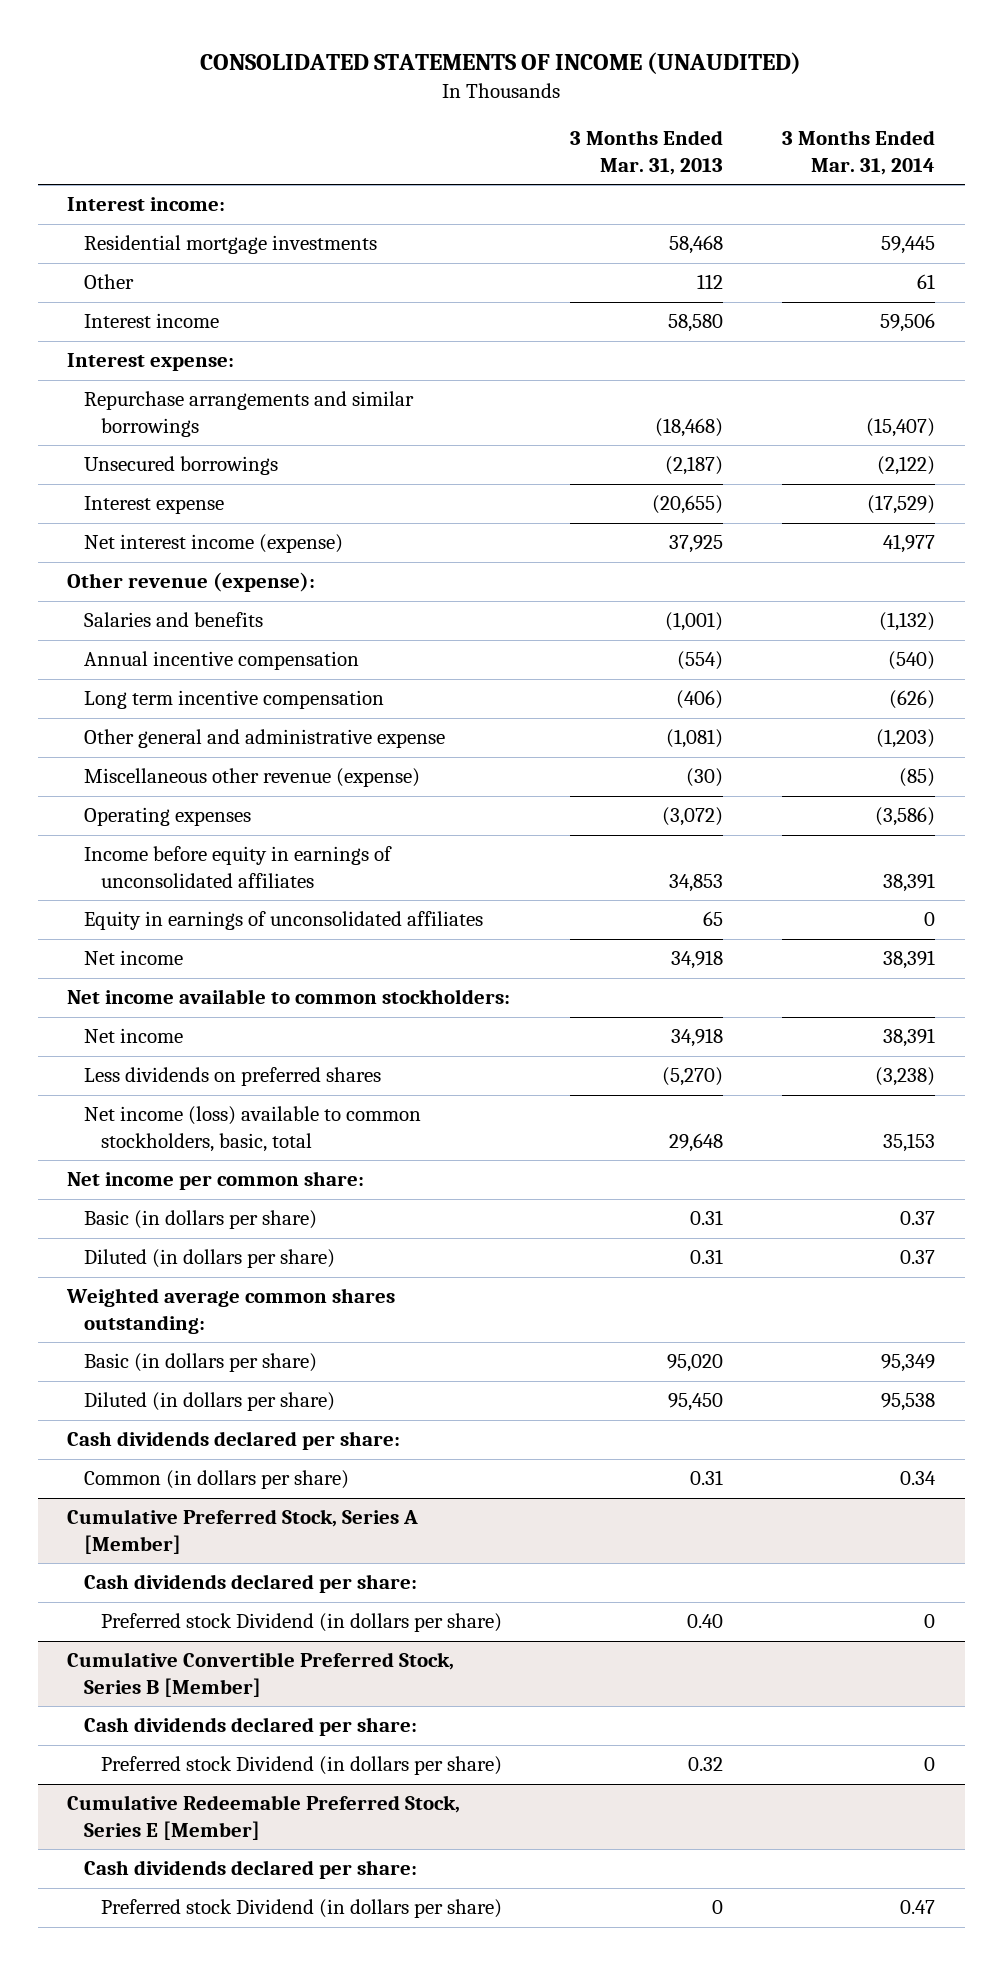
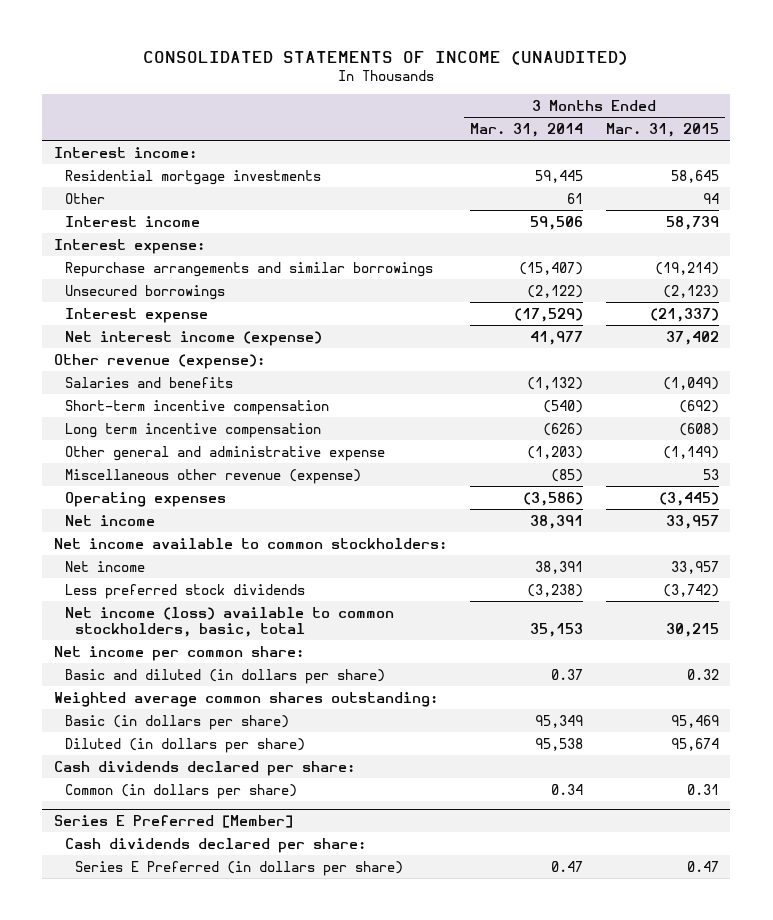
- | 3 Months Ended Mar. 31, 2013 | 3 Months Ended Mar. 31, 2014
+ | 3 Months Ended Mar. 31, 2014 | 3 Months Ended Mar. 31, 2015
- Annual incentive compensation | (554) | (540)
+ Short-term incentive compensation | (540) | (692)
- Income before equity in earnings of unconsolidated affiliates | 34,853 | 38,391
- Equity in earnings of unconsolidated affiliates | 65 | 0
- Less dividends on preferred shares | (5,270) | (3,238)
+ Less preferred stock dividends | (3,238) | (3,742)
- Basic (in dollars per share) | 0.31 | 0.37
- Diluted (in dollars per share) | 0.31 | 0.37
+ Basic and diluted (in dollars per share) | 0.37 | 0.32
- Cumulative Preferred Stock, Series A [Member]
- Cash dividends declared per share:
- Preferred stock Dividend (in dollars per share) | 0.40 | 0
- Cumulative Convertible Preferred Stock, Series B [Member]
- Cash dividends declared per share:
- Preferred stock Dividend (in dollars per share) | 0.32 | 0
- Cumulative Redeemable Preferred Stock, Series E [Member]
+ Series E Preferred [Member]
- Preferred stock Dividend (in dollars per share) | 0 | 0.47
+ Series E Preferred (in dollars per share) | 0.47 | 0.47

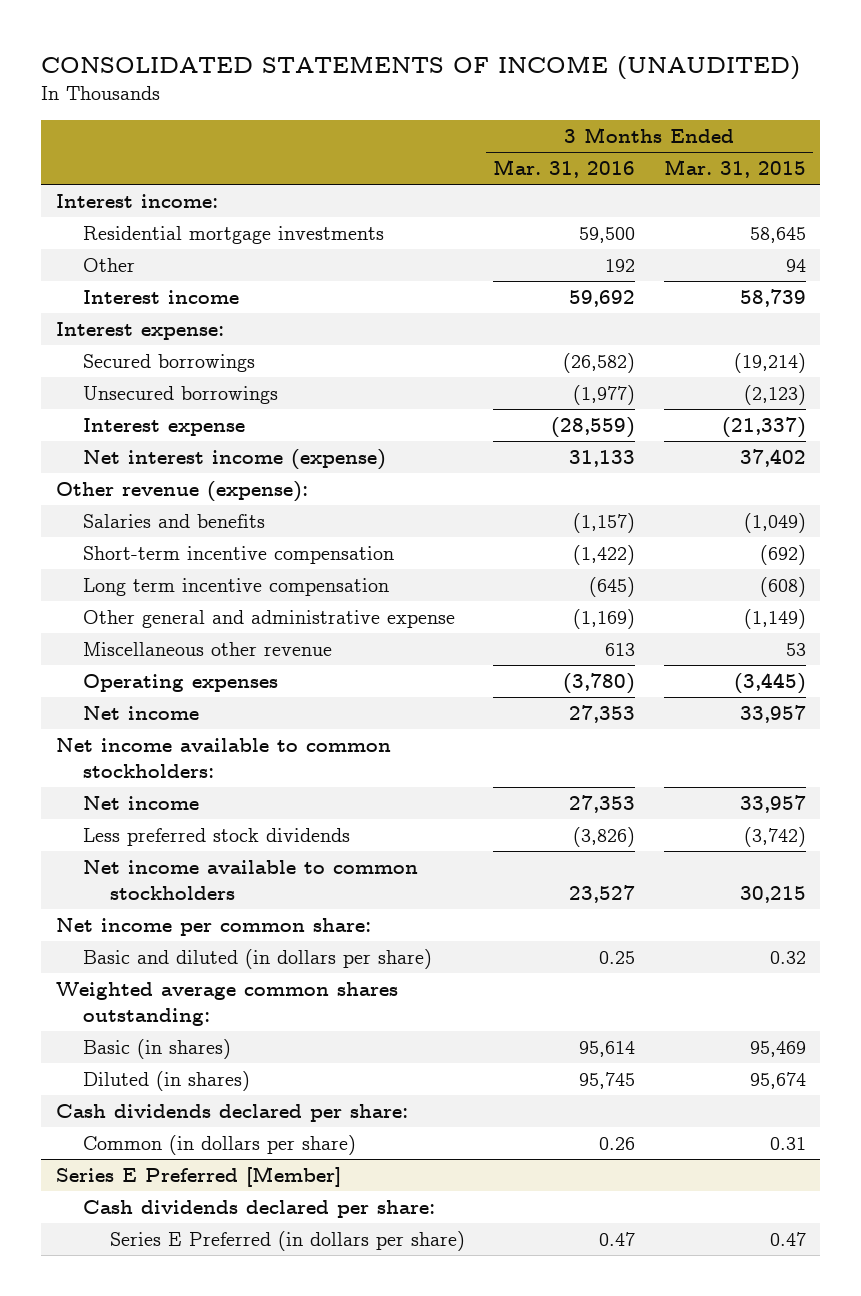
- | 3 Months Ended Mar. 31, 2014 | 3 Months Ended Mar. 31, 2015
+ | 3 Months Ended Mar. 31, 2016 | 3 Months Ended Mar. 31, 2015
- Repurchase arrangements and similar borrowings | (15,407) | (19,214)
+ Secured borrowings | (26,582) | (19,214)
- Miscellaneous other revenue (expense) | (85) | 53
+ Miscellaneous other revenue | 613 | 53
- Net income (loss) available to common stockholders, basic, total | 35,153 | 30,215
+ Net income available to common stockholders | 23,527 | 30,215
- Basic (in dollars per share) | 95,349 | 95,469
- Diluted (in dollars per share) | 95,538 | 95,674
+ Basic (in shares) | 95,614 | 95,469
+ Diluted (in shares) | 95,745 | 95,674

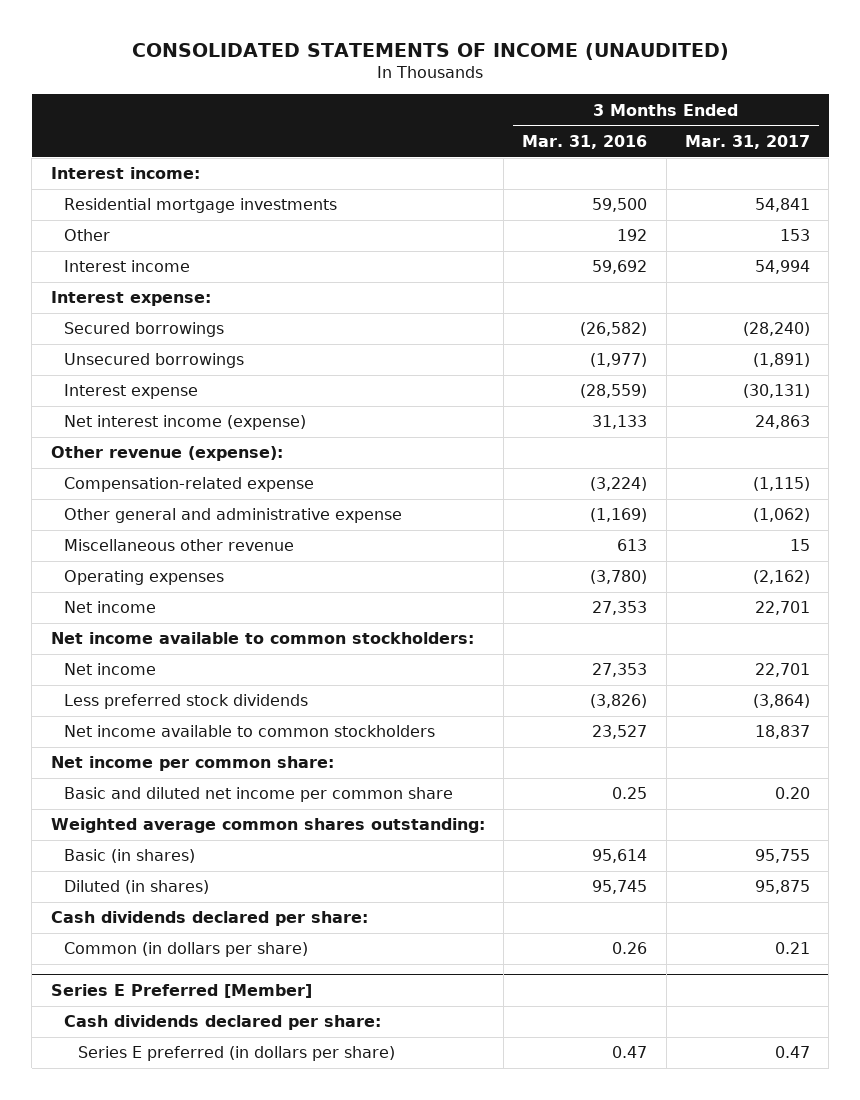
- | 3 Months Ended Mar. 31, 2016 | 3 Months Ended Mar. 31, 2015
+ | 3 Months Ended Mar. 31, 2016 | 3 Months Ended Mar. 31, 2017
- Salaries and benefits | (1,157) | (1,049)
- Short-term incentive compensation | (1,422) | (692)
- Long term incentive compensation | (645) | (608)
+ Compensation-related expense | (3,224) | (1,115)
- Basic and diluted (in dollars per share) | 0.25 | 0.32
+ Basic and diluted net income per common share | 0.25 | 0.20
@ Series E Preferred [Member]
- Series E Preferred (in dollars per share) | 0.47 | 0.47
+ Series E preferred (in dollars per share) | 0.47 | 0.47

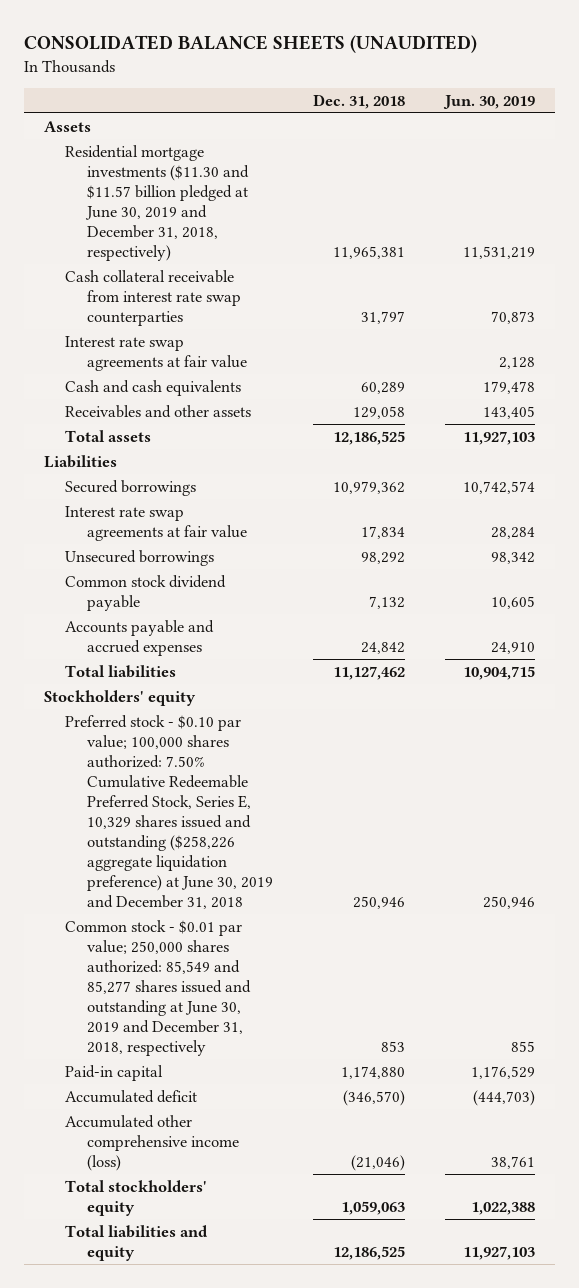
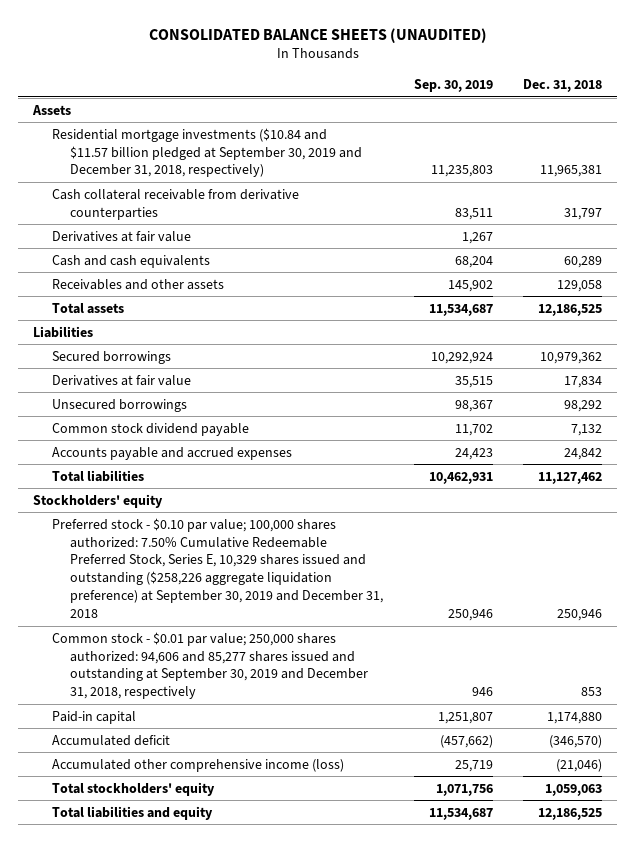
- | Dec. 31, 2018 | Jun. 30, 2019
+ | Sep. 30, 2019 | Dec. 31, 2018
- Residential mortgage investments ($11.30 and $11.57 billion pledged at June 30, 2019 and December 31, 2018, respectively) | 11,965,381 | 11,531,219
- Cash collateral receivable from interest rate swap counterparties | 31,797 | 70,873
- Interest rate swap agreements at fair value | | 2,128
+ Residential mortgage investments ($10.84 and $11.57 billion pledged at September 30, 2019 and December 31, 2018, respectively) | 11,235,803 | 11,965,381
+ Cash collateral receivable from derivative counterparties | 83,511 | 31,797
+ Derivatives at fair value | 1,267 |
- Interest rate swap agreements at fair value | 17,834 | 28,284
+ Derivatives at fair value | 35,515 | 17,834
- Preferred stock - $0.10 par value; 100,000 shares authorized: 7.50% Cumulative Redeemable Preferred Stock, Series E, 10,329 shares issued and outstanding ($258,226 aggregate liquidation preference) at June 30, 2019 and December 31, 2018 | 250,946 | 250,946
- Common stock - $0.01 par value; 250,000 shares authorized: 85,549 and 85,277 shares issued and outstanding at June 30, 2019 and December 31, 2018, respectively | 853 | 855
+ Preferred stock - $0.10 par value; 100,000 shares authorized: 7.50% Cumulative Redeemable Preferred Stock, Series E, 10,329 shares issued and outstanding ($258,226 aggregate liquidation preference) at September 30, 2019 and December 31, 2018 | 250,946 | 250,946
+ Common stock - $0.01 par value; 250,000 shares authorized: 94,606 and 85,277 shares issued and outstanding at September 30, 2019 and December 31, 2018, respectively | 946 | 853

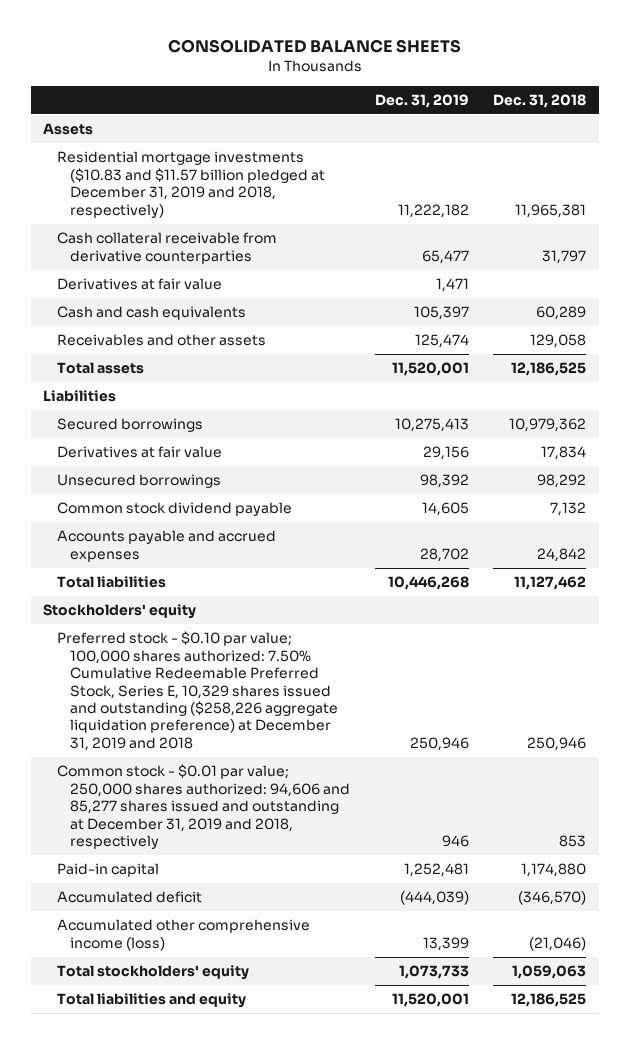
- CONSOLIDATED BALANCE SHEETS (UNAUDITED)
+ CONSOLIDATED BALANCE SHEETS
- | Sep. 30, 2019 | Dec. 31, 2018
+ | Dec. 31, 2019 | Dec. 31, 2018
- Residential mortgage investments ($10.84 and $11.57 billion pledged at September 30, 2019 and December 31, 2018, respectively) | 11,235,803 | 11,965,381
+ Residential mortgage investments ($10.83 and $11.57 billion pledged at December 31, 2019 and 2018, respectively) | 11,222,182 | 11,965,381
- Preferred stock - $0.10 par value; 100,000 shares authorized: 7.50% Cumulative Redeemable Preferred Stock, Series E, 10,329 shares issued and outstanding ($258,226 aggregate liquidation preference) at September 30, 2019 and December 31, 2018 | 250,946 | 250,946
- Common stock - $0.01 par value; 250,000 shares authorized: 94,606 and 85,277 shares issued and outstanding at September 30, 2019 and December 31, 2018, respectively | 946 | 853
+ Preferred stock - $0.10 par value; 100,000 shares authorized: 7.50% Cumulative Redeemable Preferred Stock, Series E, 10,329 shares issued and outstanding ($258,226 aggregate liquidation preference) at December 31, 2019 and 2018 | 250,946 | 250,946
+ Common stock - $0.01 par value; 250,000 shares authorized: 94,606 and 85,277 shares issued and outstanding at December 31, 2019 and 2018, respectively | 946 | 853

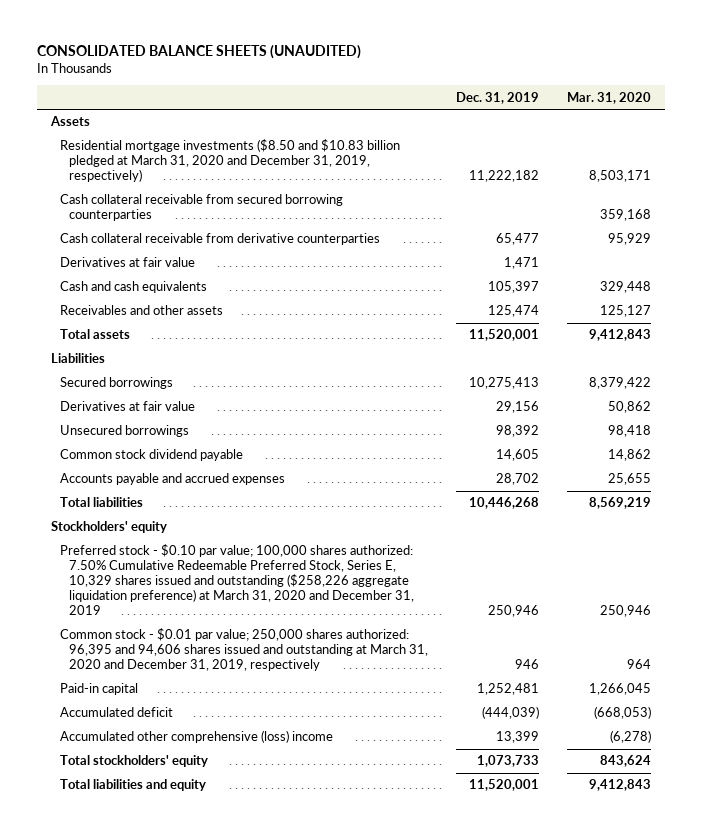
- CONSOLIDATED BALANCE SHEETS
+ CONSOLIDATED BALANCE SHEETS (UNAUDITED)
- | Dec. 31, 2019 | Dec. 31, 2018
+ | Dec. 31, 2019 | Mar. 31, 2020
- Residential mortgage investments ($10.83 and $11.57 billion pledged at December 31, 2019 and 2018, respectively) | 11,222,182 | 11,965,381
+ Residential mortgage investments ($8.50 and $10.83 billion pledged at March 31, 2020 and December 31, 2019, respectively) | 11,222,182 | 8,503,171
+ Cash collateral receivable from secured borrowing counterparties | | 359,168
- Preferred stock - $0.10 par value; 100,000 shares authorized: 7.50% Cumulative Redeemable Preferred Stock, Series E, 10,329 shares issued and outstanding ($258,226 aggregate liquidation preference) at December 31, 2019 and 2018 | 250,946 | 250,946
- Common stock - $0.01 par value; 250,000 shares authorized: 94,606 and 85,277 shares issued and outstanding at December 31, 2019 and 2018, respectively | 946 | 853
+ Preferred stock - $0.10 par value; 100,000 shares authorized: 7.50% Cumulative Redeemable Preferred Stock, Series E, 10,329 shares issued and outstanding ($258,226 aggregate liquidation preference) at March 31, 2020 and December 31, 2019 | 250,946 | 250,946
+ Common stock - $0.01 par value; 250,000 shares authorized: 96,395 and 94,606 shares issued and outstanding at March 31, 2020 and December 31, 2019, respectively | 946 | 964
- Accumulated other comprehensive income (loss) | 13,399 | (21,046)
+ Accumulated other comprehensive (loss) income | 13,399 | (6,278)

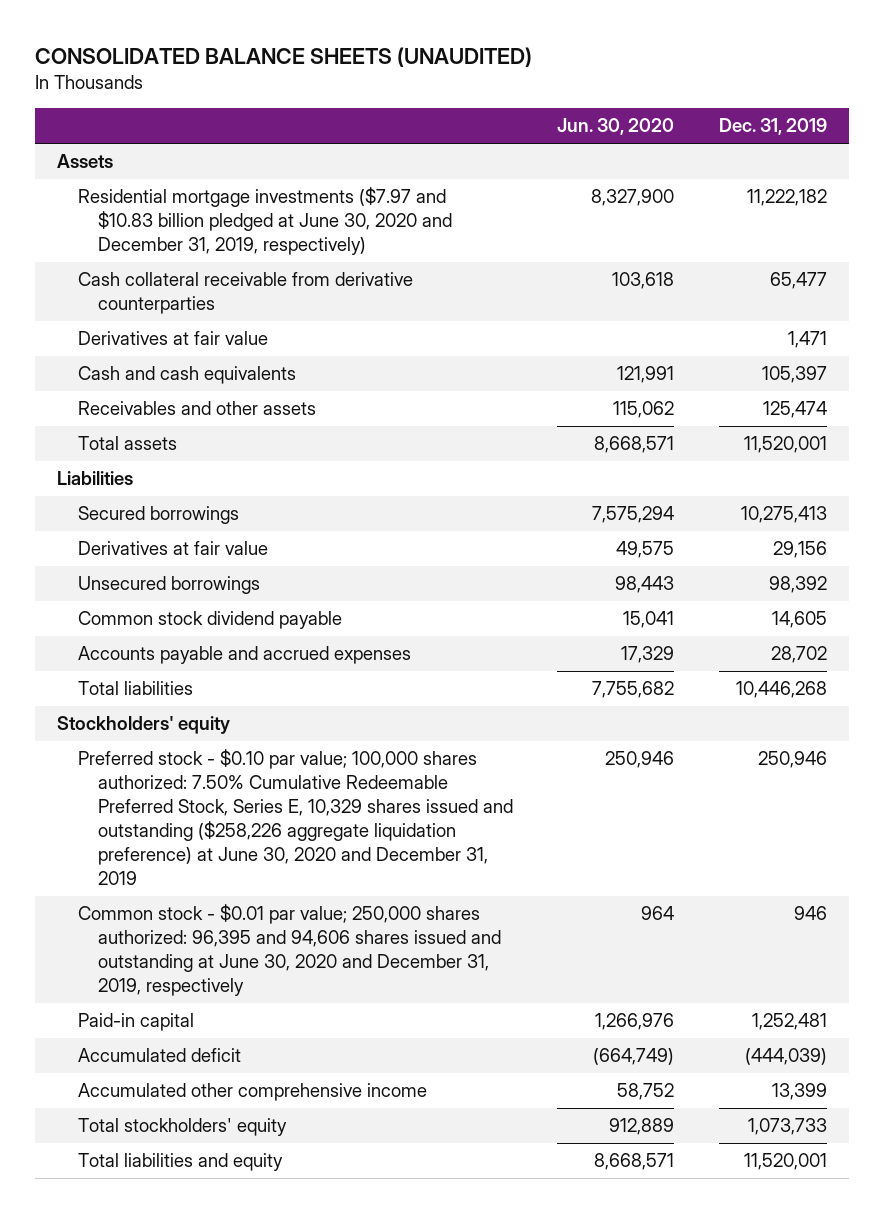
- | Dec. 31, 2019 | Mar. 31, 2020
+ | Jun. 30, 2020 | Dec. 31, 2019
- Residential mortgage investments ($8.50 and $10.83 billion pledged at March 31, 2020 and December 31, 2019, respectively) | 11,222,182 | 8,503,171
- Cash collateral receivable from secured borrowing counterparties | | 359,168
+ Residential mortgage investments ($7.97 and $10.83 billion pledged at June 30, 2020 and December 31, 2019, respectively) | 8,327,900 | 11,222,182
- Preferred stock - $0.10 par value; 100,000 shares authorized: 7.50% Cumulative Redeemable Preferred Stock, Series E, 10,329 shares issued and outstanding ($258,226 aggregate liquidation preference) at March 31, 2020 and December 31, 2019 | 250,946 | 250,946
- Common stock - $0.01 par value; 250,000 shares authorized: 96,395 and 94,606 shares issued and outstanding at March 31, 2020 and December 31, 2019, respectively | 946 | 964
+ Preferred stock - $0.10 par value; 100,000 shares authorized: 7.50% Cumulative Redeemable Preferred Stock, Series E, 10,329 shares issued and outstanding ($258,226 aggregate liquidation preference) at June 30, 2020 and December 31, 2019 | 250,946 | 250,946
+ Common stock - $0.01 par value; 250,000 shares authorized: 96,395 and 94,606 shares issued and outstanding at June 30, 2020 and December 31, 2019, respectively | 964 | 946
- Accumulated other comprehensive (loss) income | 13,399 | (6,278)
+ Accumulated other comprehensive income | 58,752 | 13,399

